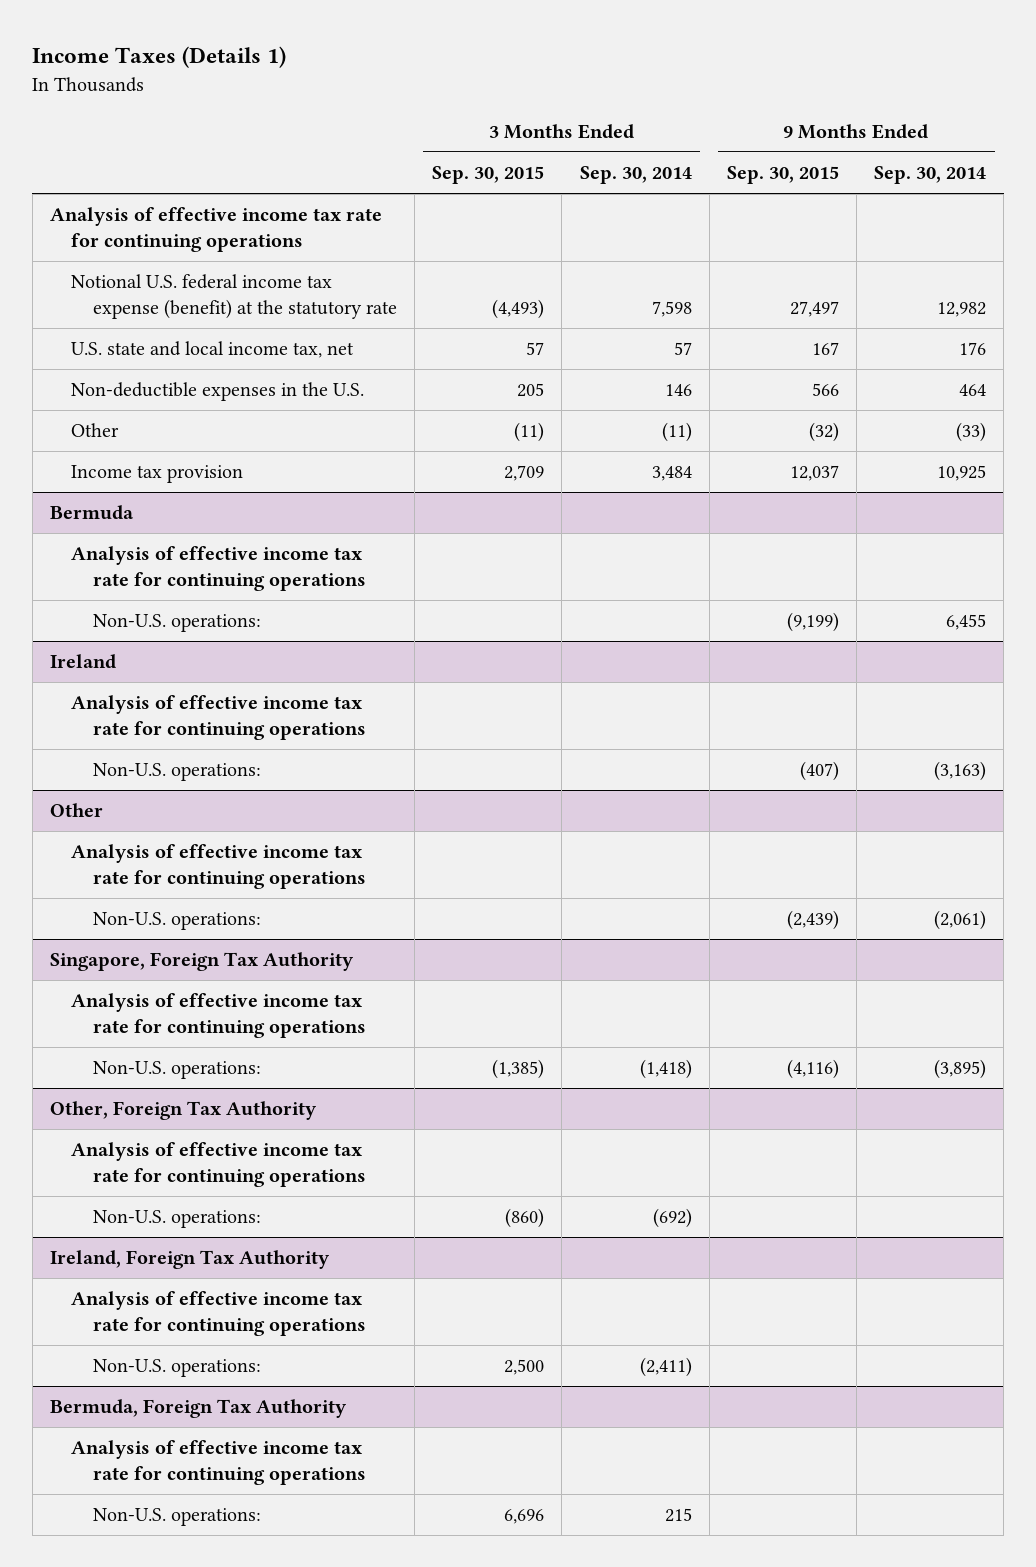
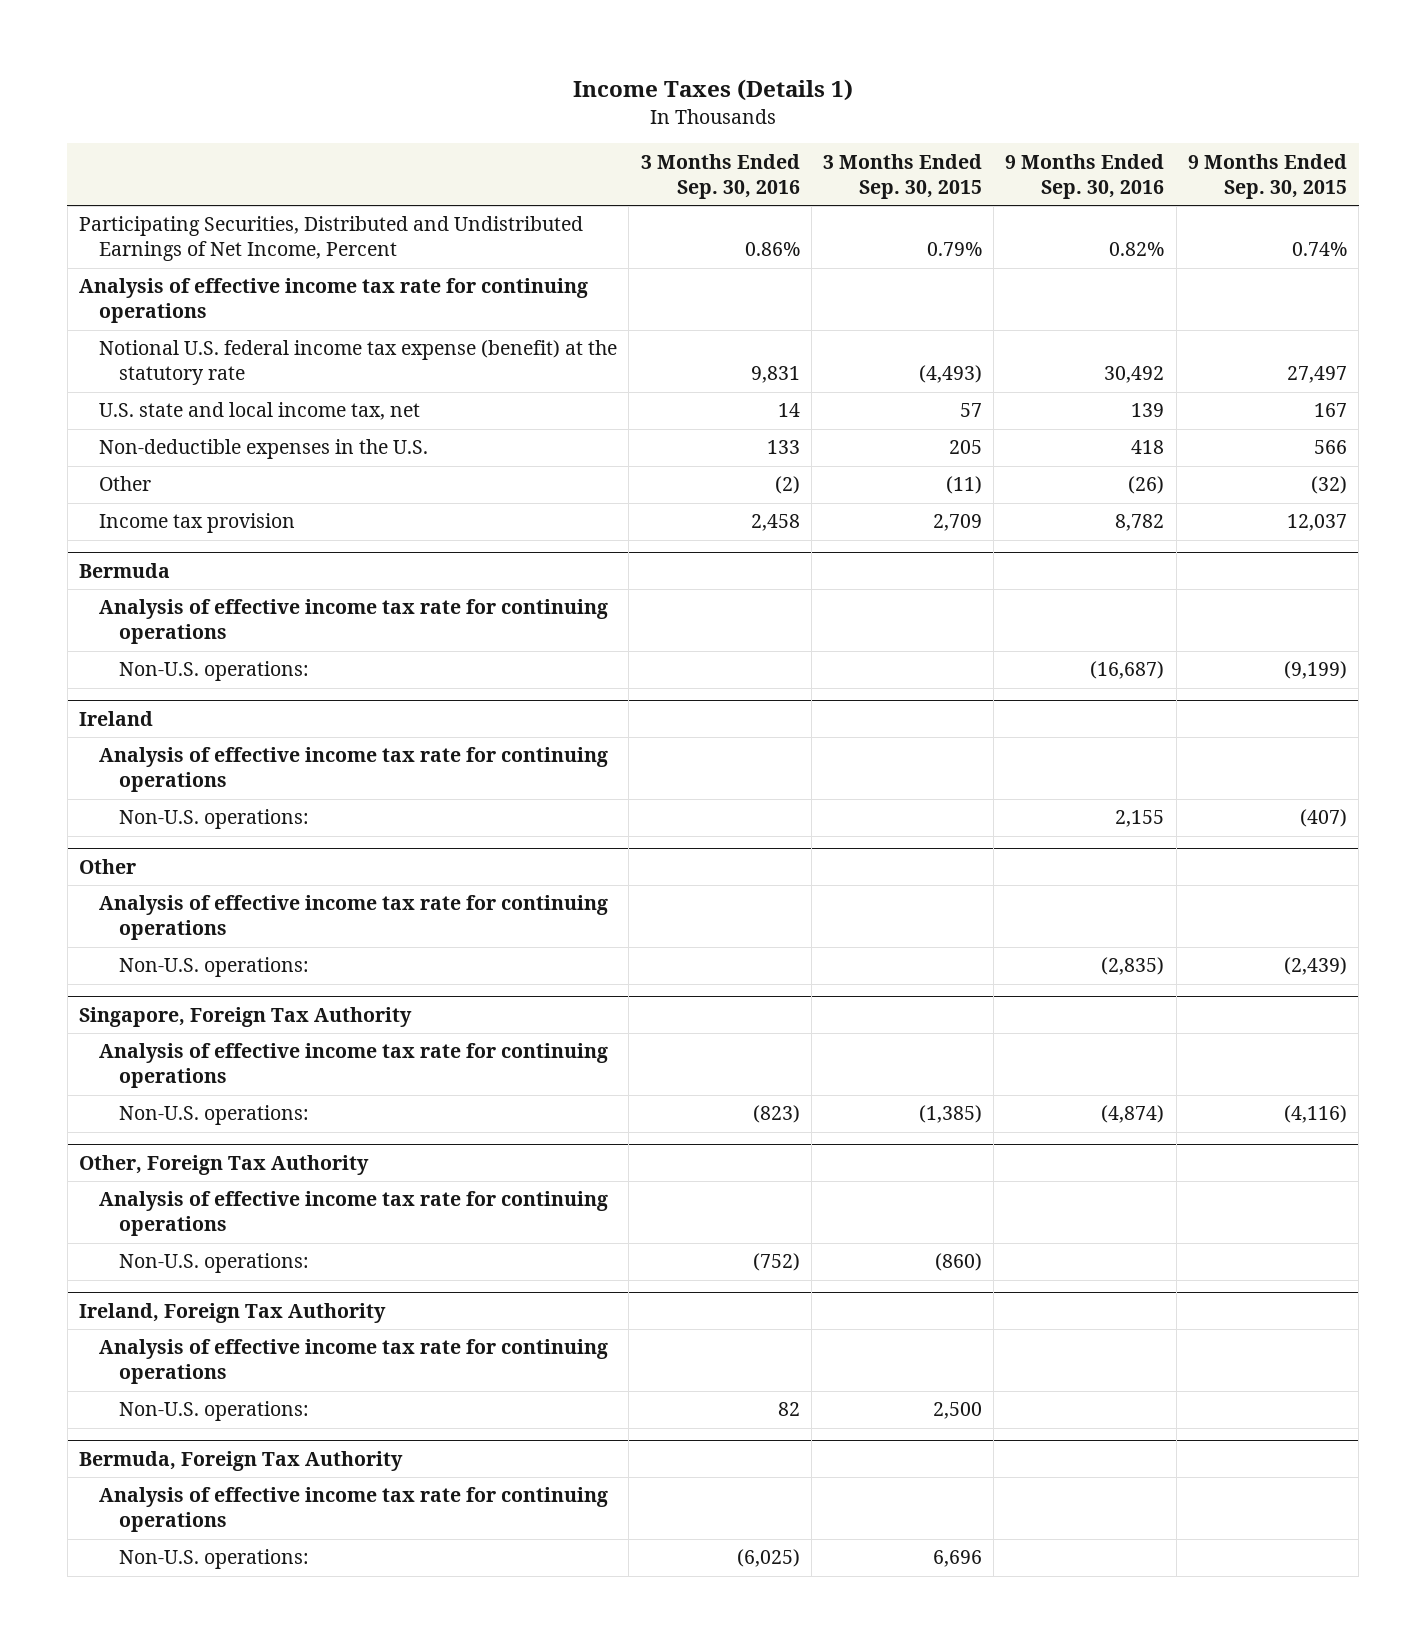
- | 3 Months Ended Sep. 30, 2015 | 3 Months Ended Sep. 30, 2014 | 9 Months Ended Sep. 30, 2015 | 9 Months Ended Sep. 30, 2014
+ | 3 Months Ended Sep. 30, 2016 | 3 Months Ended Sep. 30, 2015 | 9 Months Ended Sep. 30, 2016 | 9 Months Ended Sep. 30, 2015
+ Participating Securities, Distributed and Undistributed Earnings of Net Income, Percent | 0.86% | 0.79% | 0.82% | 0.74%

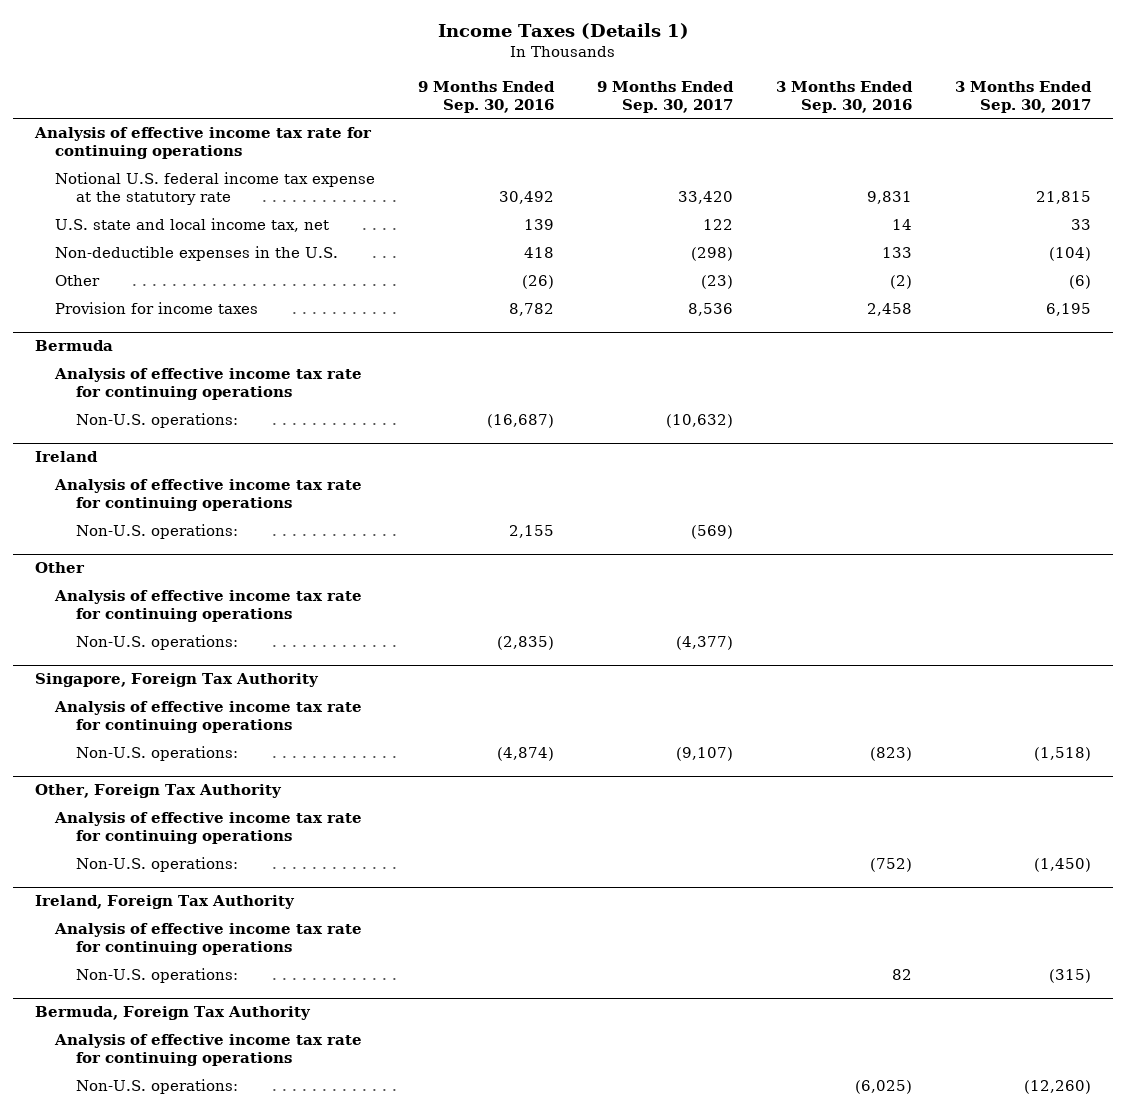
- | 3 Months Ended Sep. 30, 2016 | 3 Months Ended Sep. 30, 2015 | 9 Months Ended Sep. 30, 2016 | 9 Months Ended Sep. 30, 2015
+ | 9 Months Ended Sep. 30, 2016 | 9 Months Ended Sep. 30, 2017 | 3 Months Ended Sep. 30, 2016 | 3 Months Ended Sep. 30, 2017
- Participating Securities, Distributed and Undistributed Earnings of Net Income, Percent | 0.86% | 0.79% | 0.82% | 0.74%
- Notional U.S. federal income tax expense (benefit) at the statutory rate | 9,831 | (4,493) | 30,492 | 27,497
+ Notional U.S. federal income tax expense at the statutory rate | 30,492 | 33,420 | 9,831 | 21,815
- Income tax provision | 2,458 | 2,709 | 8,782 | 12,037
+ Provision for income taxes | 8,782 | 8,536 | 2,458 | 6,195

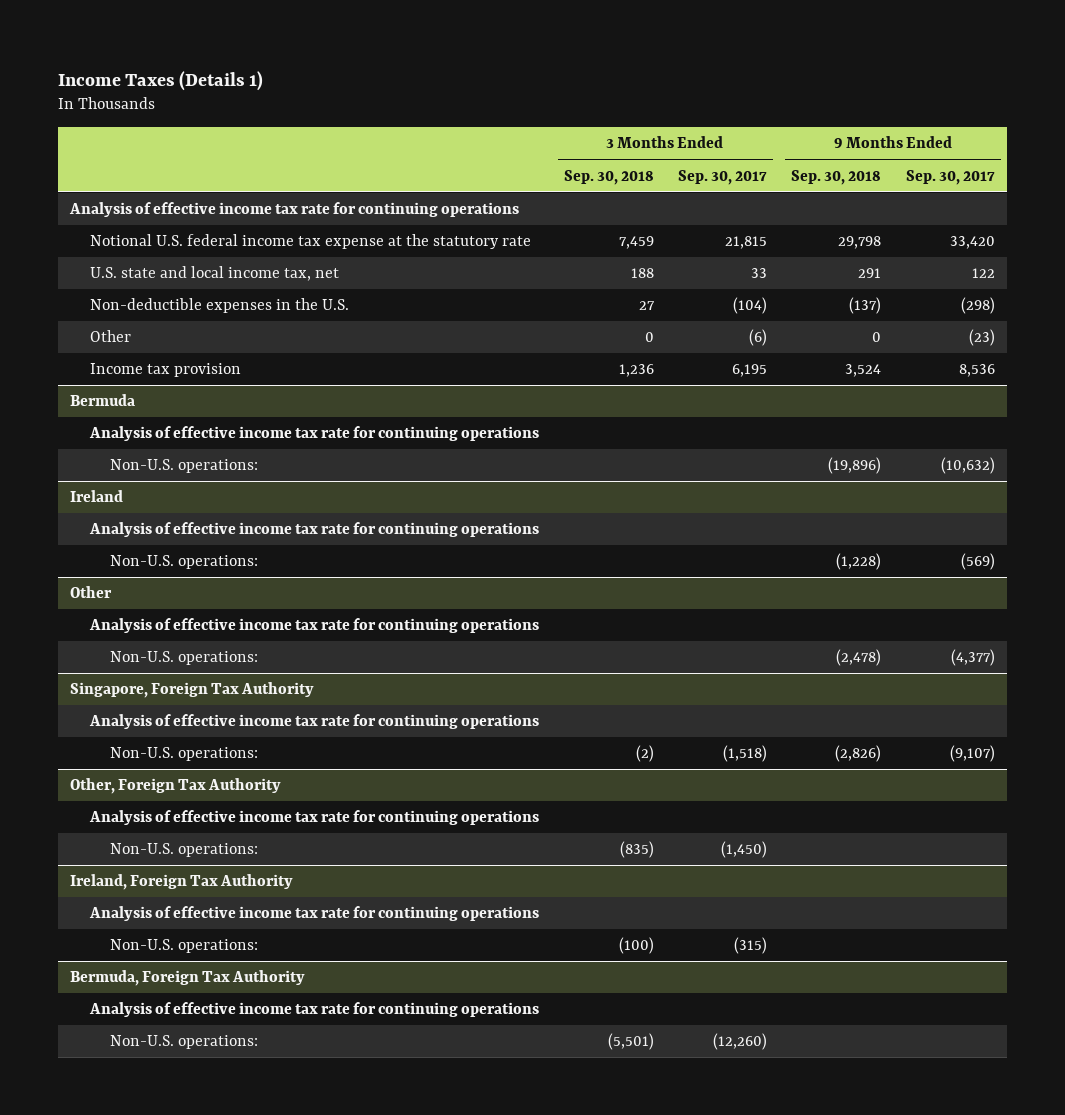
- | 9 Months Ended Sep. 30, 2016 | 9 Months Ended Sep. 30, 2017 | 3 Months Ended Sep. 30, 2016 | 3 Months Ended Sep. 30, 2017
+ | 3 Months Ended Sep. 30, 2018 | 3 Months Ended Sep. 30, 2017 | 9 Months Ended Sep. 30, 2018 | 9 Months Ended Sep. 30, 2017
- Provision for income taxes | 8,782 | 8,536 | 2,458 | 6,195
+ Income tax provision | 1,236 | 6,195 | 3,524 | 8,536

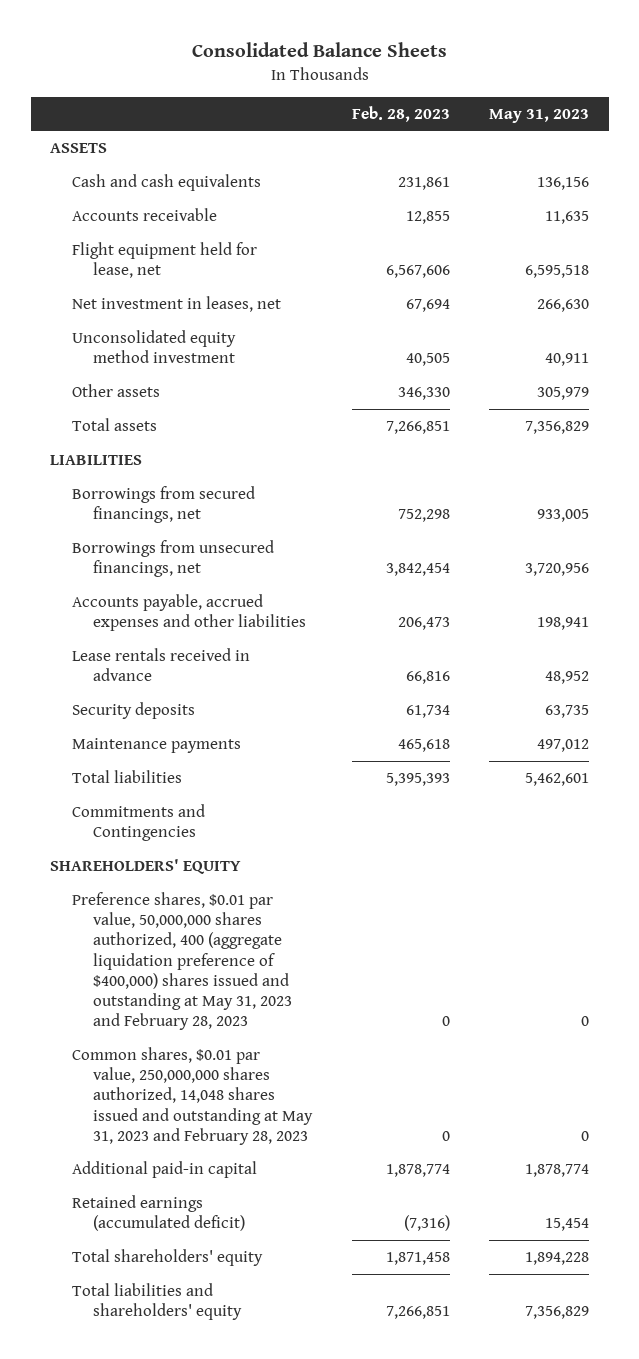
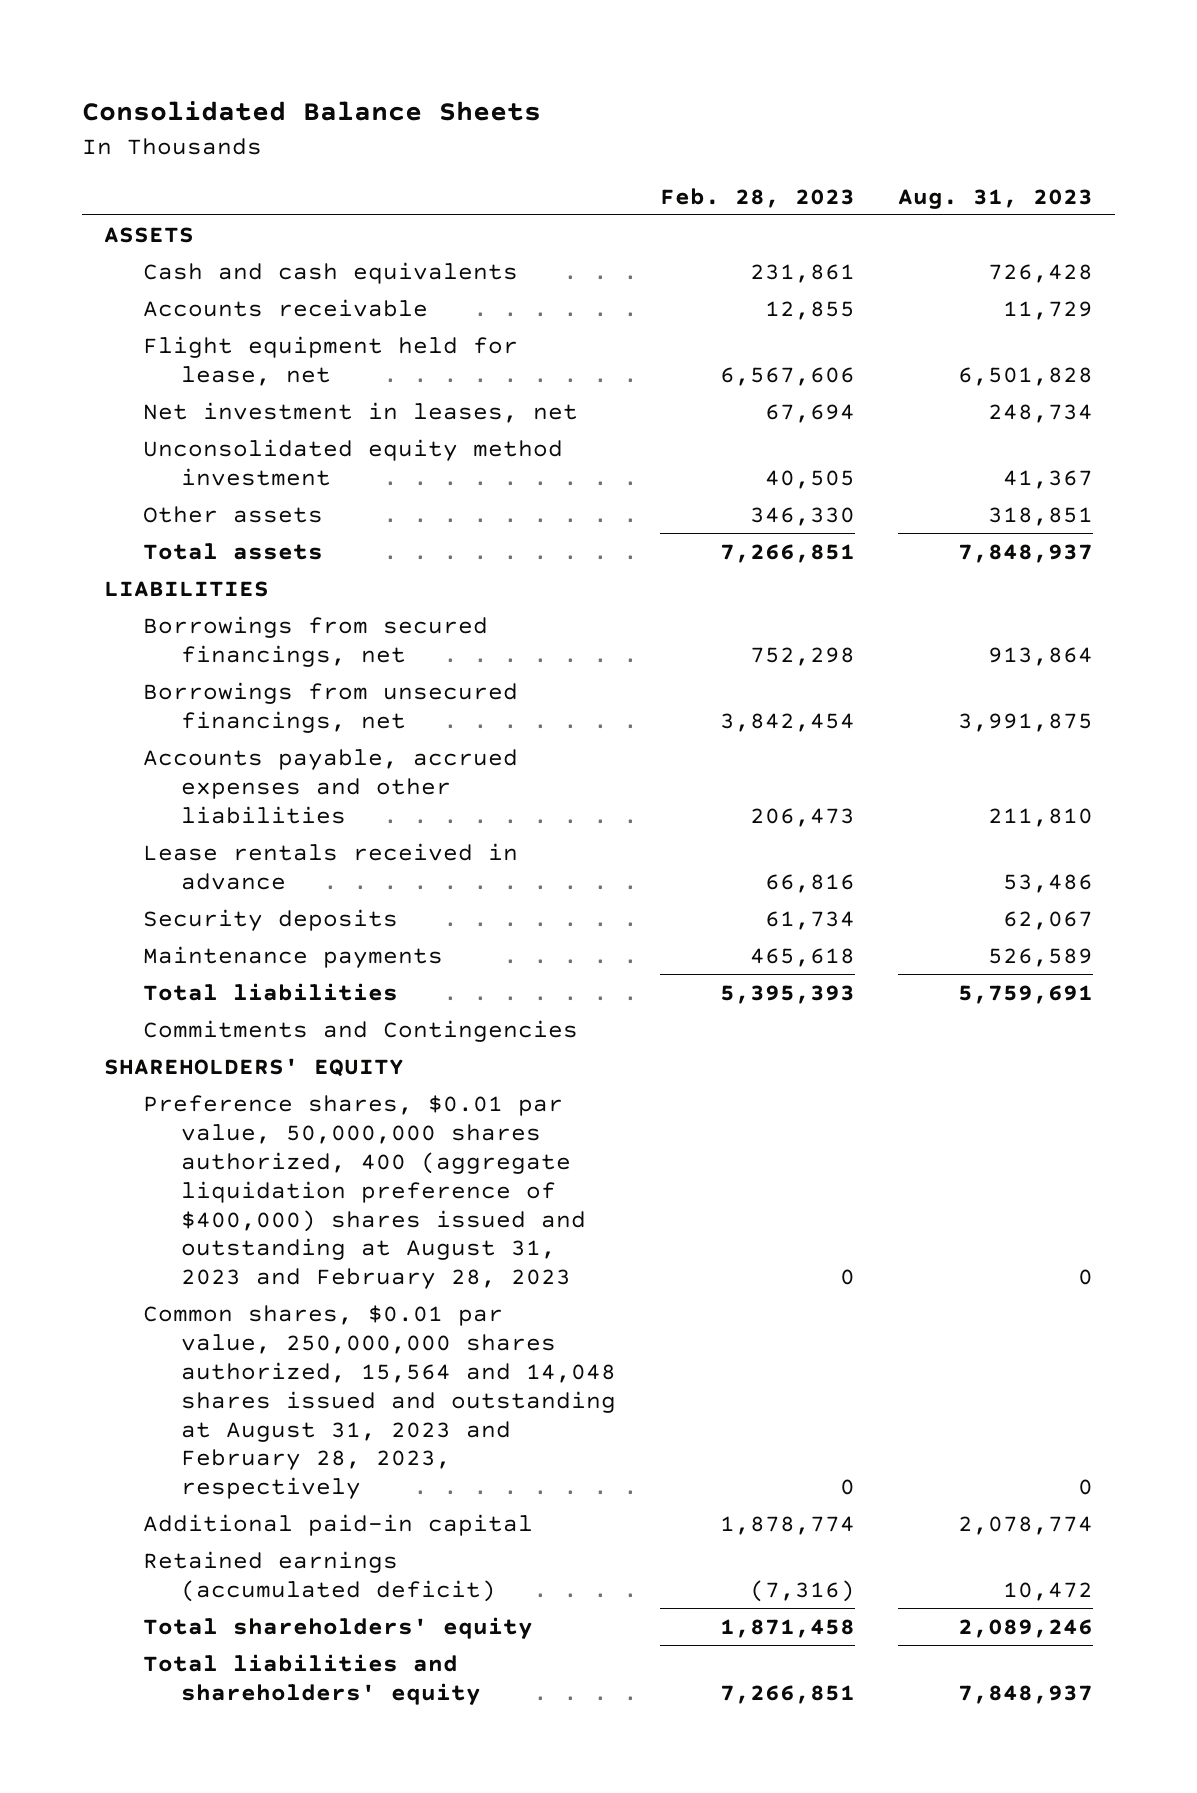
- | Feb. 28, 2023 | May 31, 2023
+ | Feb. 28, 2023 | Aug. 31, 2023
- Preference shares, $0.01 par value, 50,000,000 shares authorized, 400 (aggregate liquidation preference of $400,000) shares issued and outstanding at May 31, 2023 and February 28, 2023 | 0 | 0
- Common shares, $0.01 par value, 250,000,000 shares authorized, 14,048 shares issued and outstanding at May 31, 2023 and February 28, 2023 | 0 | 0
+ Preference shares, $0.01 par value, 50,000,000 shares authorized, 400 (aggregate liquidation preference of $400,000) shares issued and outstanding at August 31, 2023 and February 28, 2023 | 0 | 0
+ Common shares, $0.01 par value, 250,000,000 shares authorized, 15,564 and 14,048 shares issued and outstanding at August 31, 2023 and February 28, 2023, respectively | 0 | 0

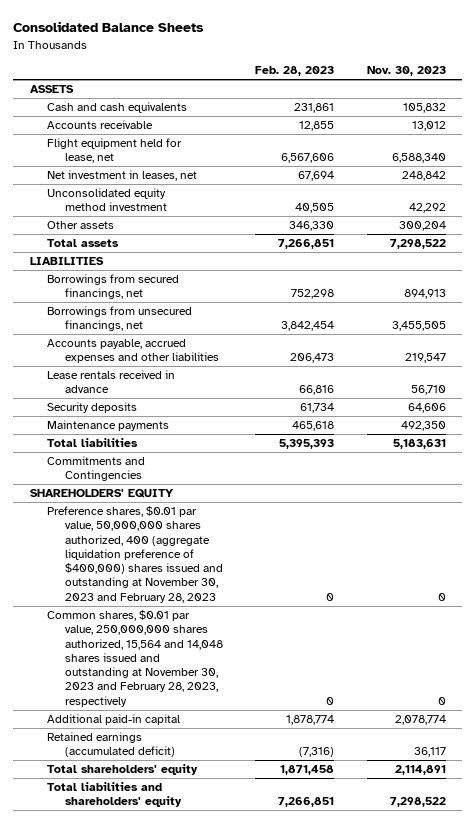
- | Feb. 28, 2023 | Aug. 31, 2023
+ | Feb. 28, 2023 | Nov. 30, 2023
- Preference shares, $0.01 par value, 50,000,000 shares authorized, 400 (aggregate liquidation preference of $400,000) shares issued and outstanding at August 31, 2023 and February 28, 2023 | 0 | 0
- Common shares, $0.01 par value, 250,000,000 shares authorized, 15,564 and 14,048 shares issued and outstanding at August 31, 2023 and February 28, 2023, respectively | 0 | 0
+ Preference shares, $0.01 par value, 50,000,000 shares authorized, 400 (aggregate liquidation preference of $400,000) shares issued and outstanding at November 30, 2023 and February 28, 2023 | 0 | 0
+ Common shares, $0.01 par value, 250,000,000 shares authorized, 15,564 and 14,048 shares issued and outstanding at November 30, 2023 and February 28, 2023, respectively | 0 | 0

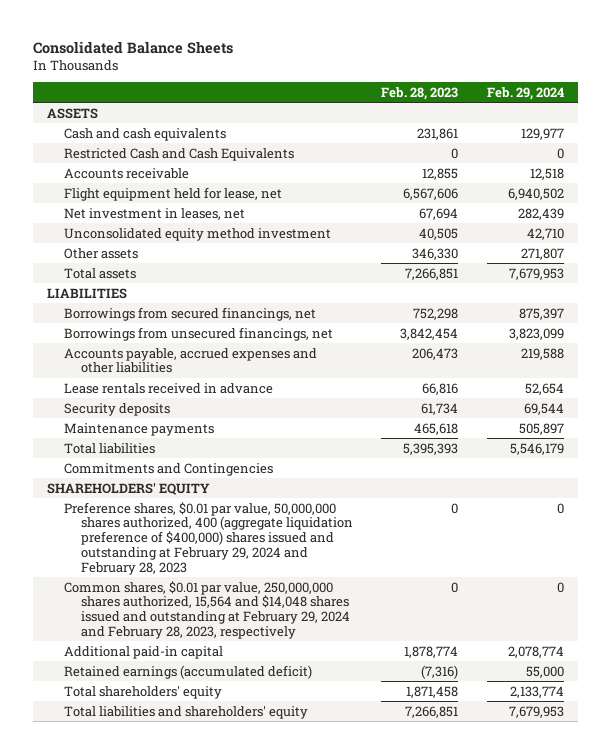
- | Feb. 28, 2023 | Nov. 30, 2023
+ | Feb. 28, 2023 | Feb. 29, 2024
+ Restricted Cash and Cash Equivalents | 0 | 0
- Preference shares, $0.01 par value, 50,000,000 shares authorized, 400 (aggregate liquidation preference of $400,000) shares issued and outstanding at November 30, 2023 and February 28, 2023 | 0 | 0
- Common shares, $0.01 par value, 250,000,000 shares authorized, 15,564 and 14,048 shares issued and outstanding at November 30, 2023 and February 28, 2023, respectively | 0 | 0
+ Preference shares, $0.01 par value, 50,000,000 shares authorized, 400 (aggregate liquidation preference of $400,000) shares issued and outstanding at February 29, 2024 and February 28, 2023 | 0 | 0
+ Common shares, $0.01 par value, 250,000,000 shares authorized, 15,564 and $14,048 shares issued and outstanding at February 29, 2024 and February 28, 2023, respectively | 0 | 0

